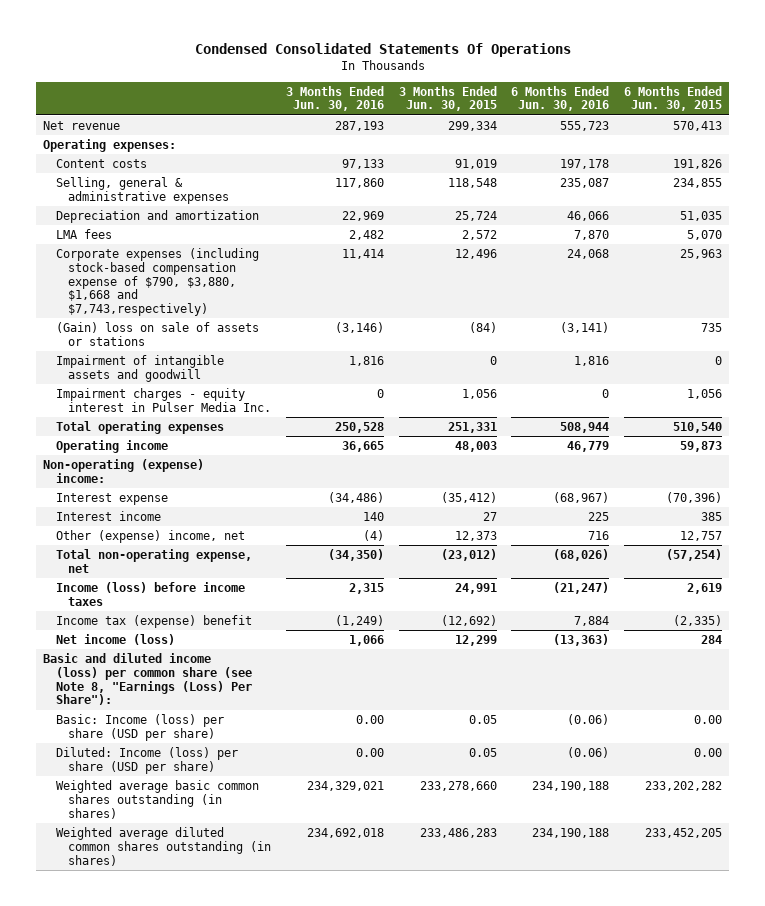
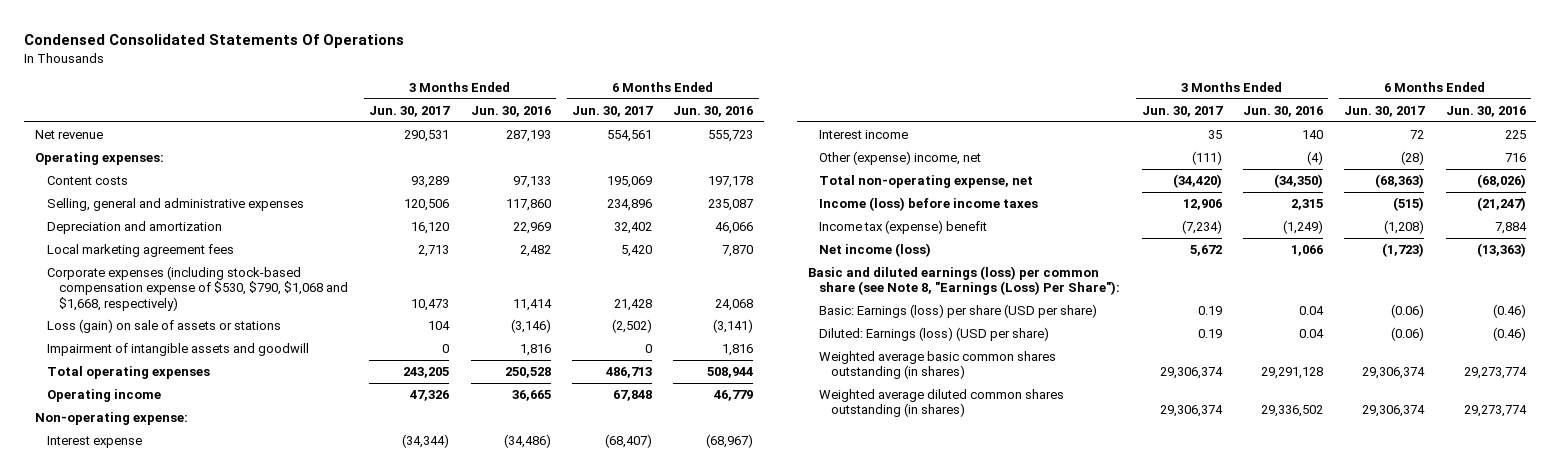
- | 3 Months Ended Jun. 30, 2016 | 3 Months Ended Jun. 30, 2015 | 6 Months Ended Jun. 30, 2016 | 6 Months Ended Jun. 30, 2015
+ | 3 Months Ended Jun. 30, 2017 | 3 Months Ended Jun. 30, 2016 | 6 Months Ended Jun. 30, 2017 | 6 Months Ended Jun. 30, 2016
- Selling, general & administrative expenses | 117,860 | 118,548 | 235,087 | 234,855
+ Selling, general and administrative expenses | 120,506 | 117,860 | 234,896 | 235,087
- LMA fees | 2,482 | 2,572 | 7,870 | 5,070
- Corporate expenses (including stock-based compensation expense of $790, $3,880, $1,668 and $7,743,respectively) | 11,414 | 12,496 | 24,068 | 25,963
- (Gain) loss on sale of assets or stations | (3,146) | (84) | (3,141) | 735
+ Local marketing agreement fees | 2,713 | 2,482 | 5,420 | 7,870
+ Corporate expenses (including stock-based compensation expense of $530, $790, $1,068 and $1,668, respectively) | 10,473 | 11,414 | 21,428 | 24,068
+ Loss (gain) on sale of assets or stations | 104 | (3,146) | (2,502) | (3,141)
- Impairment charges - equity interest in Pulser Media Inc. | 0 | 1,056 | 0 | 1,056
- Non-operating (expense) income:
+ Non-operating expense:
- Basic and diluted income (loss) per common share (see Note 8, "Earnings (Loss) Per Share"):
- Basic: Income (loss) per share (USD per share) | 0.00 | 0.05 | (0.06) | 0.00
- Diluted: Income (loss) per share (USD per share) | 0.00 | 0.05 | (0.06) | 0.00
- Weighted average basic common shares outstanding (in shares) | 234,329,021 | 233,278,660 | 234,190,188 | 233,202,282
- Weighted average diluted common shares outstanding (in shares) | 234,692,018 | 233,486,283 | 234,190,188 | 233,452,205
+ Basic and diluted earnings (loss) per common share (see Note 8, "Earnings (Loss) Per Share"):
+ Basic: Earnings (loss) per share (USD per share) | 0.19 | 0.04 | (0.06) | (0.46)
+ Diluted: Earnings (loss) (USD per share) | 0.19 | 0.04 | (0.06) | (0.46)
+ Weighted average basic common shares outstanding (in shares) | 29,306,374 | 29,291,128 | 29,306,374 | 29,273,774
+ Weighted average diluted common shares outstanding (in shares) | 29,306,374 | 29,336,502 | 29,306,374 | 29,273,774

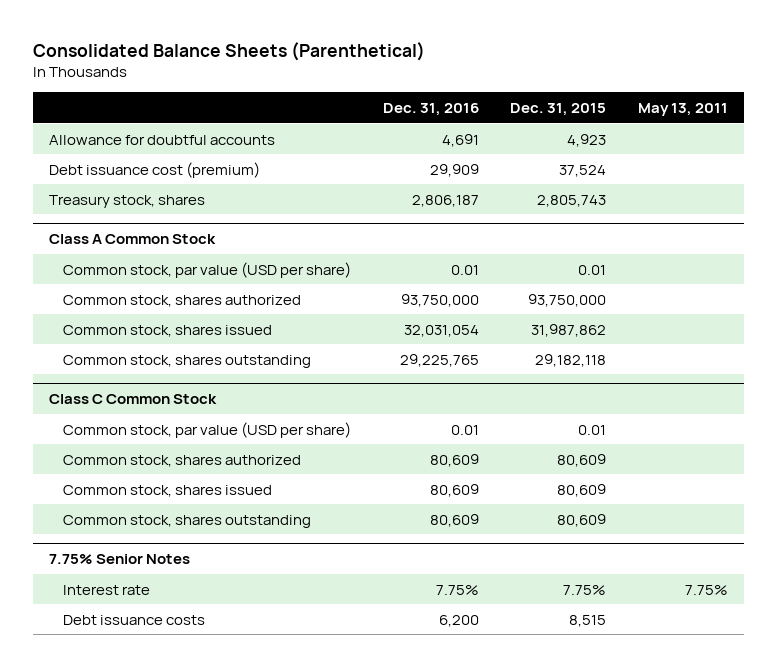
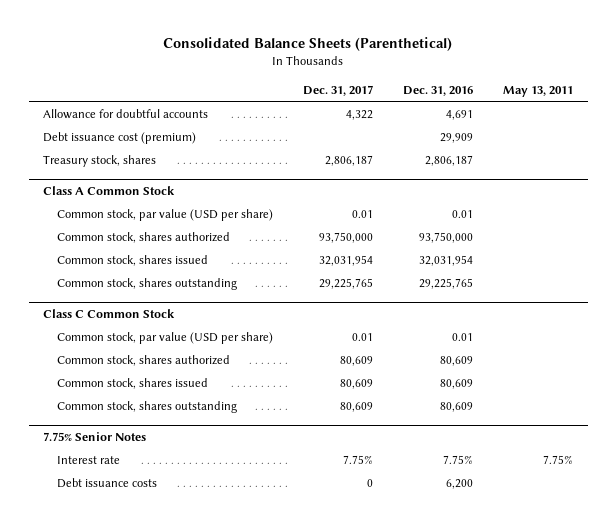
- | Dec. 31, 2016 | Dec. 31, 2015 | May 13, 2011
+ | Dec. 31, 2017 | Dec. 31, 2016 | May 13, 2011
@ Class A Common Stock
- Common stock, shares issued | 32,031,054 | 31,987,862 |
+ Common stock, shares issued | 32,031,954 | 32,031,954 |

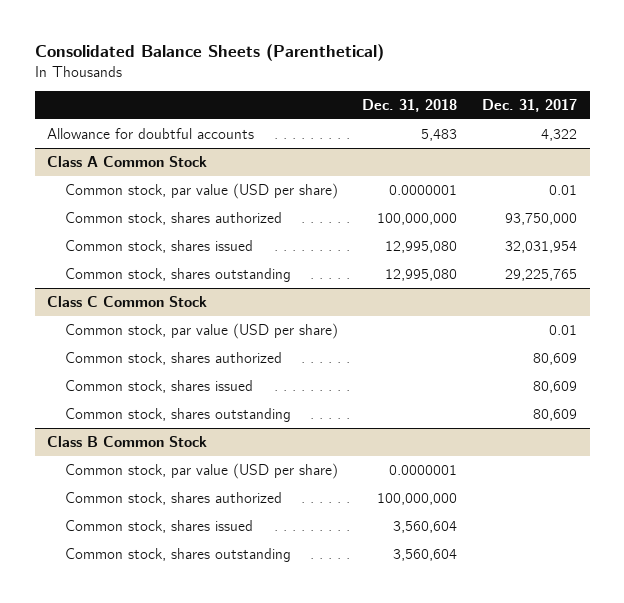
- | Dec. 31, 2017 | Dec. 31, 2016 | May 13, 2011
+ | Dec. 31, 2018 | Dec. 31, 2017
- Debt issuance cost (premium) | | 29,909 |
- Treasury stock, shares | 2,806,187 | 2,806,187 |
- 7.75% Senior Notes
- Interest rate | 7.75% | 7.75% | 7.75%
- Debt issuance costs | 0 | 6,200 |
+ Class B Common Stock
+ Common stock, par value (USD per share) | 0.0000001 |
+ Common stock, shares authorized | 100,000,000 |
+ Common stock, shares issued | 3,560,604 |
+ Common stock, shares outstanding | 3,560,604 |

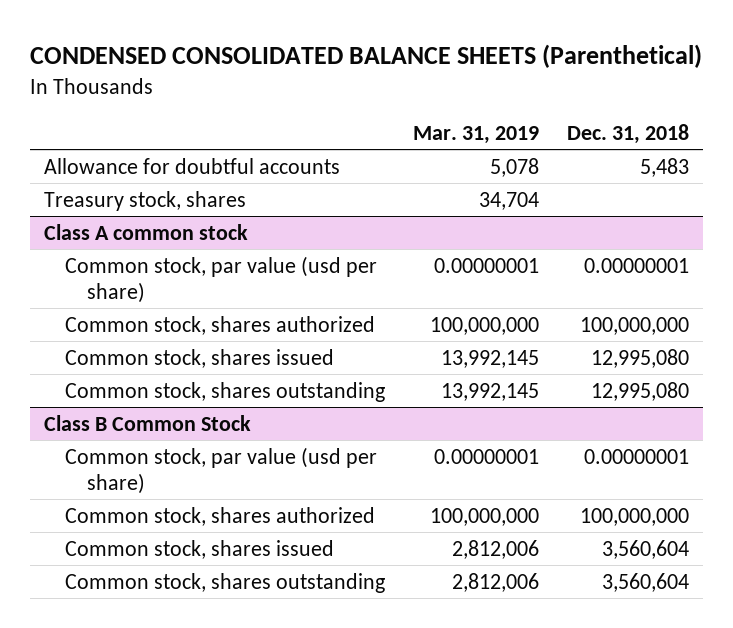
- Consolidated Balance Sheets (Parenthetical)
+ CONDENSED CONSOLIDATED BALANCE SHEETS (Parenthetical)
- | Dec. 31, 2018 | Dec. 31, 2017
+ | Mar. 31, 2019 | Dec. 31, 2018
- Class A Common Stock
- Common stock, par value (USD per share) | 0.0000001 | 0.01
+ Treasury stock, shares | 34,704 |
+ Class A common stock
+ Common stock, par value (usd per share) | 0.00000001 | 0.00000001
- Class C Common Stock
- Common stock, par value (USD per share) | | 0.01
- Common stock, shares authorized | | 80,609
- Common stock, shares issued | | 80,609
- Common stock, shares outstanding | | 80,609
@ Class B Common Stock
- Common stock, par value (USD per share) | 0.0000001 |
+ Common stock, par value (usd per share) | 0.00000001 | 0.00000001

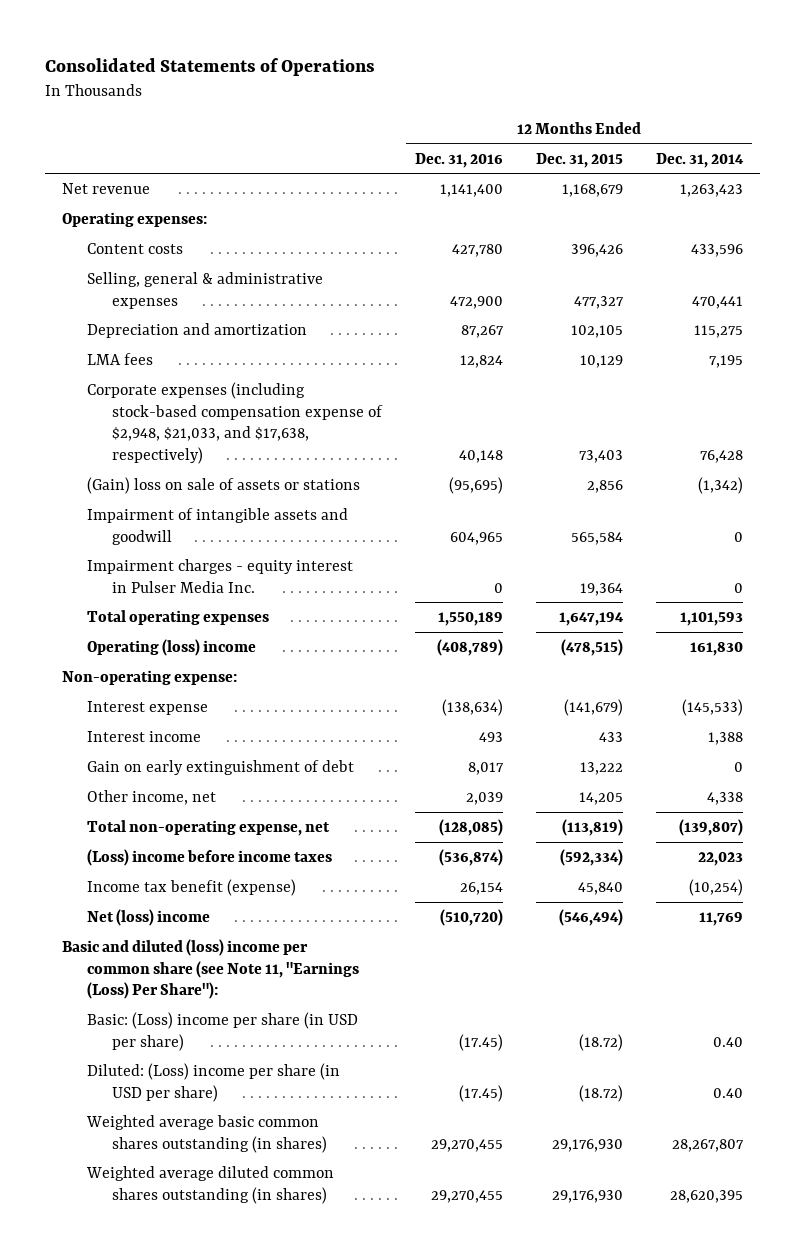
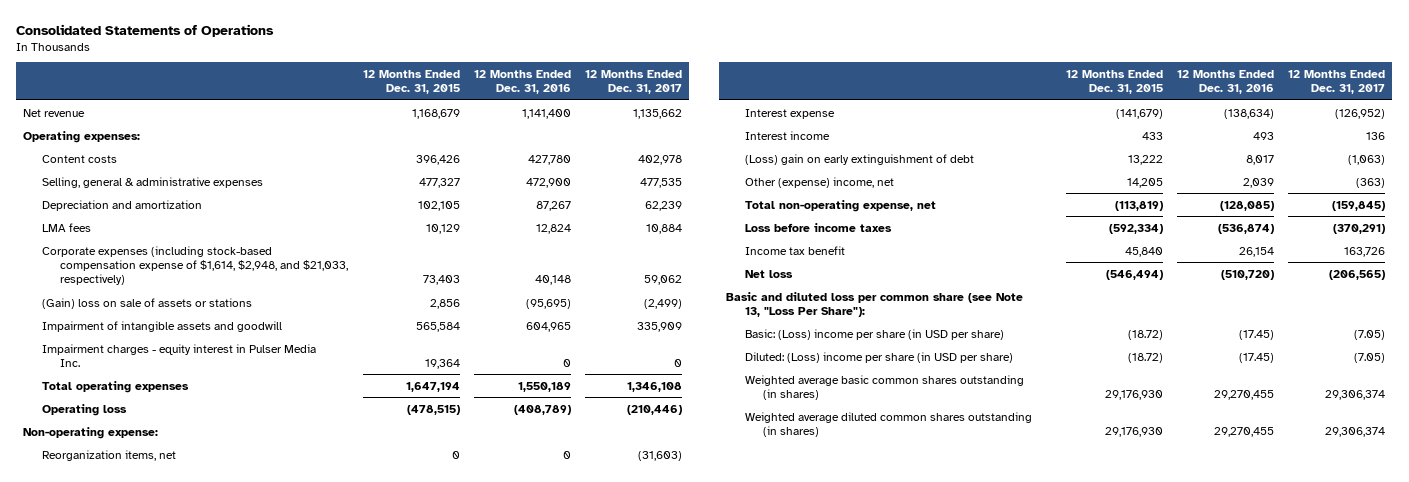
- | 12 Months Ended Dec. 31, 2016 | 12 Months Ended Dec. 31, 2015 | 12 Months Ended Dec. 31, 2014
+ | 12 Months Ended Dec. 31, 2015 | 12 Months Ended Dec. 31, 2016 | 12 Months Ended Dec. 31, 2017
- Corporate expenses (including stock-based compensation expense of $2,948, $21,033, and $17,638, respectively) | 40,148 | 73,403 | 76,428
+ Corporate expenses (including stock-based compensation expense of $1,614, $2,948, and $21,033, respectively) | 73,403 | 40,148 | 59,062
- Operating (loss) income | (408,789) | (478,515) | 161,830
+ Operating loss | (478,515) | (408,789) | (210,446)
+ Reorganization items, net | 0 | 0 | (31,603)
- Gain on early extinguishment of debt | 8,017 | 13,222 | 0
- Other income, net | 2,039 | 14,205 | 4,338
+ (Loss) gain on early extinguishment of debt | 13,222 | 8,017 | (1,063)
+ Other (expense) income, net | 14,205 | 2,039 | (363)
- (Loss) income before income taxes | (536,874) | (592,334) | 22,023
- Income tax benefit (expense) | 26,154 | 45,840 | (10,254)
- Net (loss) income | (510,720) | (546,494) | 11,769
- Basic and diluted (loss) income per common share (see Note 11, "Earnings (Loss) Per Share"):
+ Loss before income taxes | (592,334) | (536,874) | (370,291)
+ Income tax benefit | 45,840 | 26,154 | 163,726
+ Net loss | (546,494) | (510,720) | (206,565)
+ Basic and diluted loss per common share (see Note 13, "Loss Per Share"):

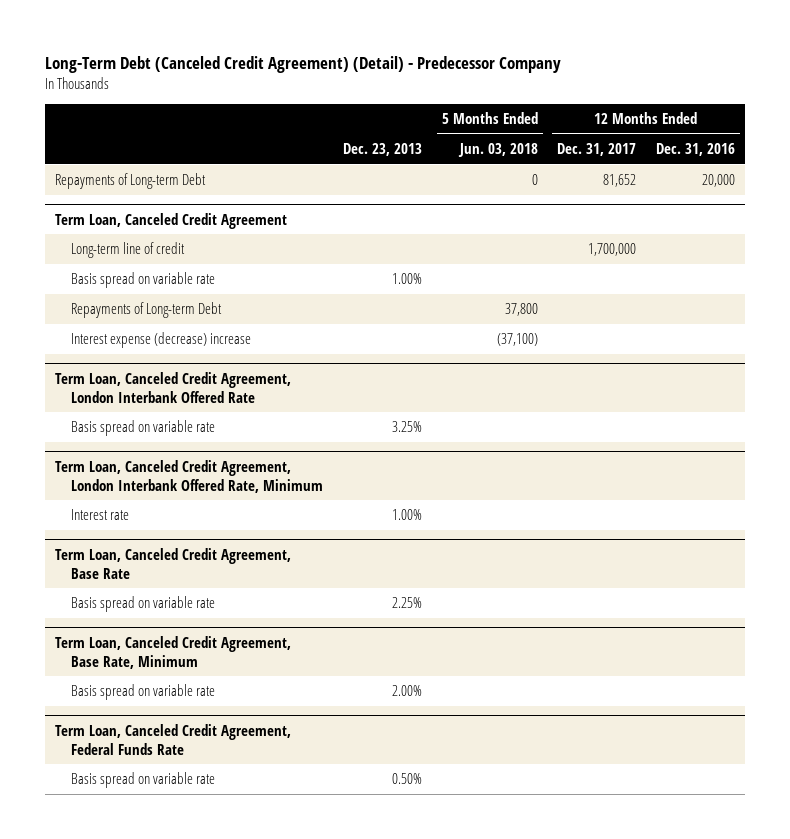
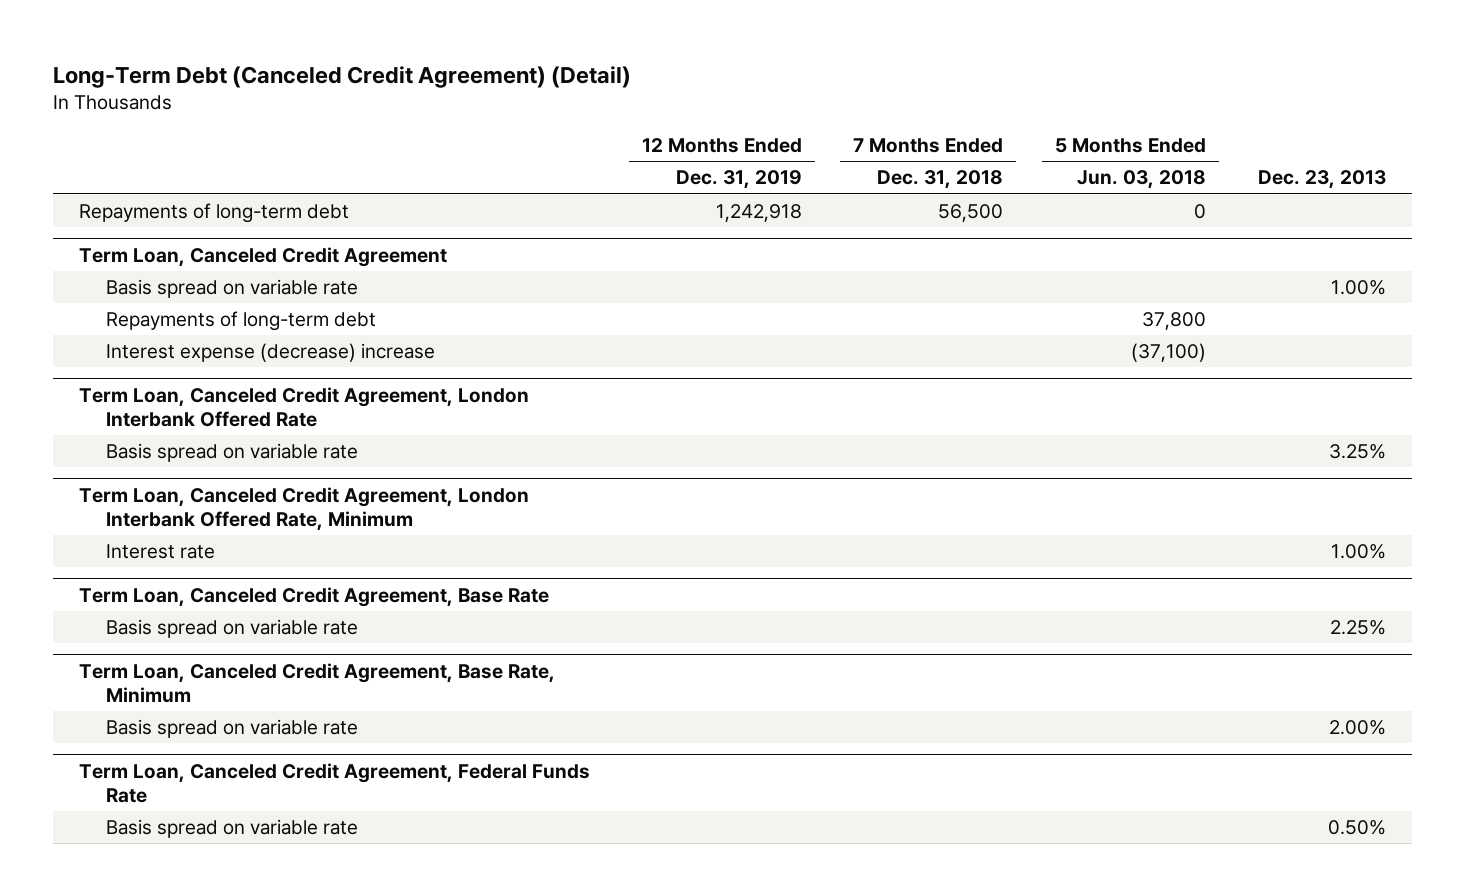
- Long-Term Debt (Canceled Credit Agreement) (Detail) - Predecessor Company
+ Long-Term Debt (Canceled Credit Agreement) (Detail)
- | Dec. 23, 2013 | 5 Months Ended Jun. 03, 2018 | 12 Months Ended Dec. 31, 2017 | 12 Months Ended Dec. 31, 2016
+ | 12 Months Ended Dec. 31, 2019 | 7 Months Ended Dec. 31, 2018 | 5 Months Ended Jun. 03, 2018 | Dec. 23, 2013
- Repayments of Long-term Debt | | 0 | 81,652 | 20,000
+ Repayments of long-term debt | 1,242,918 | 56,500 | 0 |
@ Term Loan, Canceled Credit Agreement
- Long-term line of credit | | | 1,700,000 |
- Repayments of Long-term Debt | | 37,800 | |
+ Repayments of long-term debt | | | 37,800 |

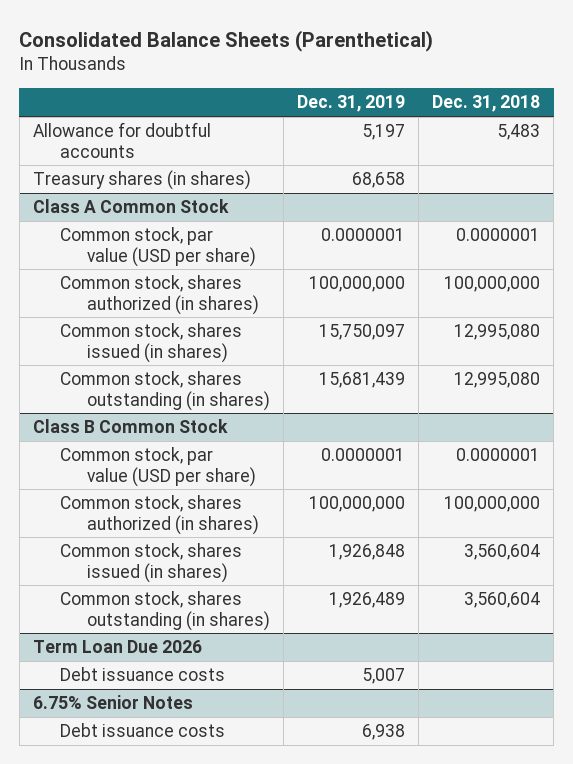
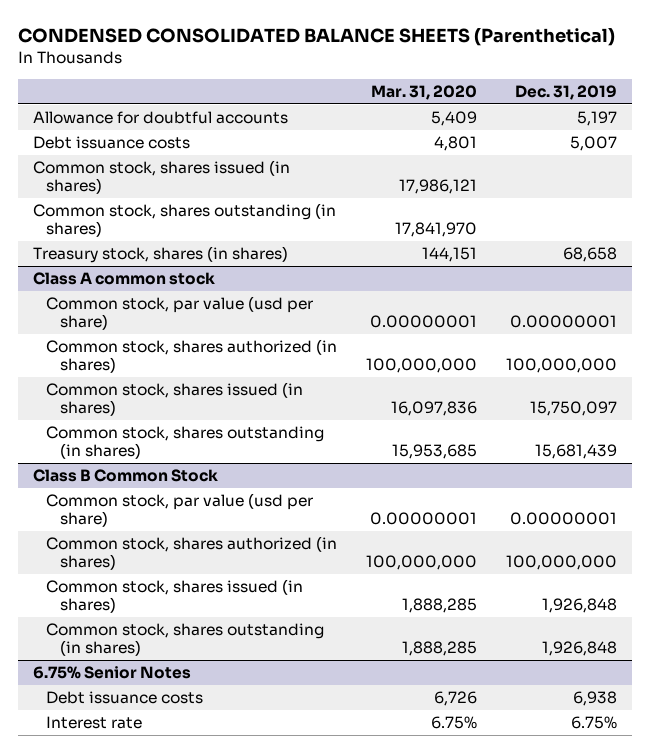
- Consolidated Balance Sheets (Parenthetical)
+ CONDENSED CONSOLIDATED BALANCE SHEETS (Parenthetical)
- | Dec. 31, 2019 | Dec. 31, 2018
+ | Mar. 31, 2020 | Dec. 31, 2019
- Treasury shares (in shares) | 68,658 |
- Class A Common Stock
- Common stock, par value (USD per share) | 0.0000001 | 0.0000001
+ Debt issuance costs | 4,801 | 5,007
+ Common stock, shares issued (in shares) | 17,986,121 |
+ Common stock, shares outstanding (in shares) | 17,841,970 |
+ Treasury stock, shares (in shares) | 144,151 | 68,658
+ Class A common stock
+ Common stock, par value (usd per share) | 0.00000001 | 0.00000001
@ Class B Common Stock
- Common stock, par value (USD per share) | 0.0000001 | 0.0000001
+ Common stock, par value (usd per share) | 0.00000001 | 0.00000001
- Common stock, shares outstanding (in shares) | 1,926,489 | 3,560,604
- Term Loan Due 2026
- Debt issuance costs | 5,007 |
@ Class B Common Stock
+ Common stock, shares outstanding (in shares) | 1,888,285 | 1,926,848
@ 6.75% Senior Notes
+ Interest rate | 6.75% | 6.75%

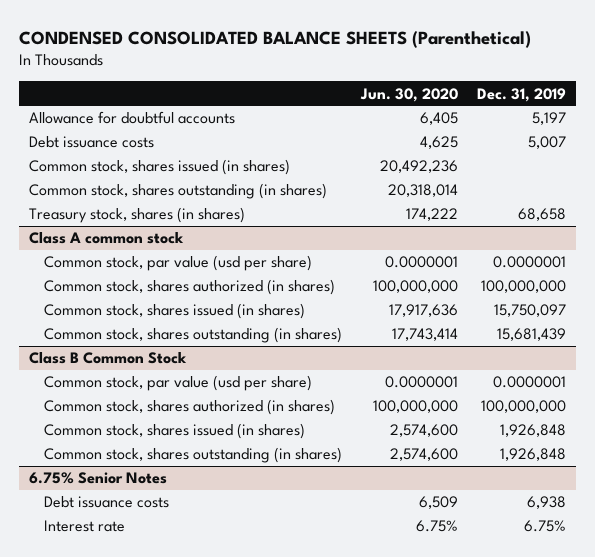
- | Mar. 31, 2020 | Dec. 31, 2019
+ | Jun. 30, 2020 | Dec. 31, 2019
@ Class A common stock
- Common stock, par value (usd per share) | 0.00000001 | 0.00000001
+ Common stock, par value (usd per share) | 0.0000001 | 0.0000001
@ Class B Common Stock
- Common stock, par value (usd per share) | 0.00000001 | 0.00000001
+ Common stock, par value (usd per share) | 0.0000001 | 0.0000001

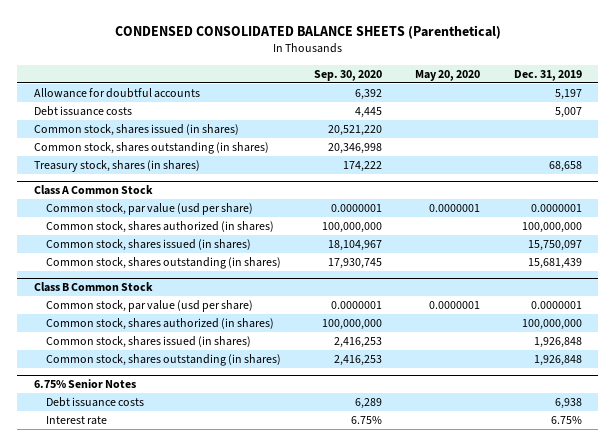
- | Jun. 30, 2020 | Dec. 31, 2019
+ | Sep. 30, 2020 | May 20, 2020 | Dec. 31, 2019
- Class A common stock
+ Class A Common Stock

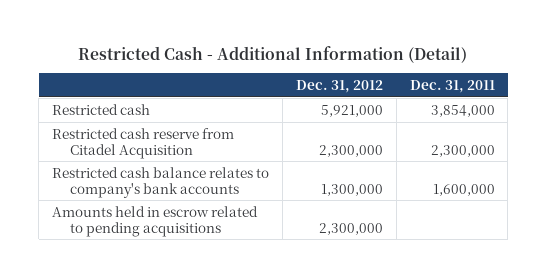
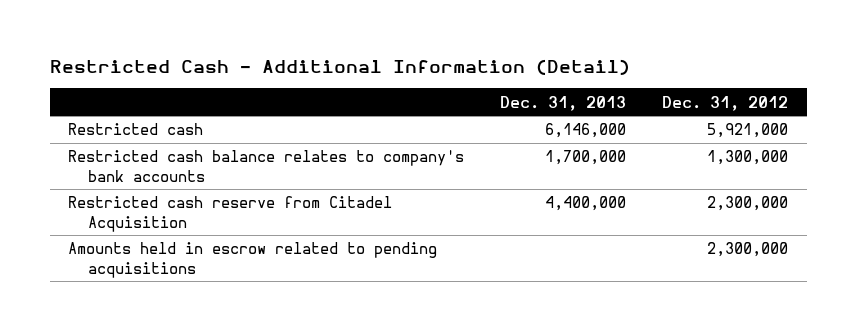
- | Dec. 31, 2012 | Dec. 31, 2011
+ | Dec. 31, 2013 | Dec. 31, 2012
moved down: Restricted cash reserve from Citadel Acquisition | 4,400,000 | 2,300,000

